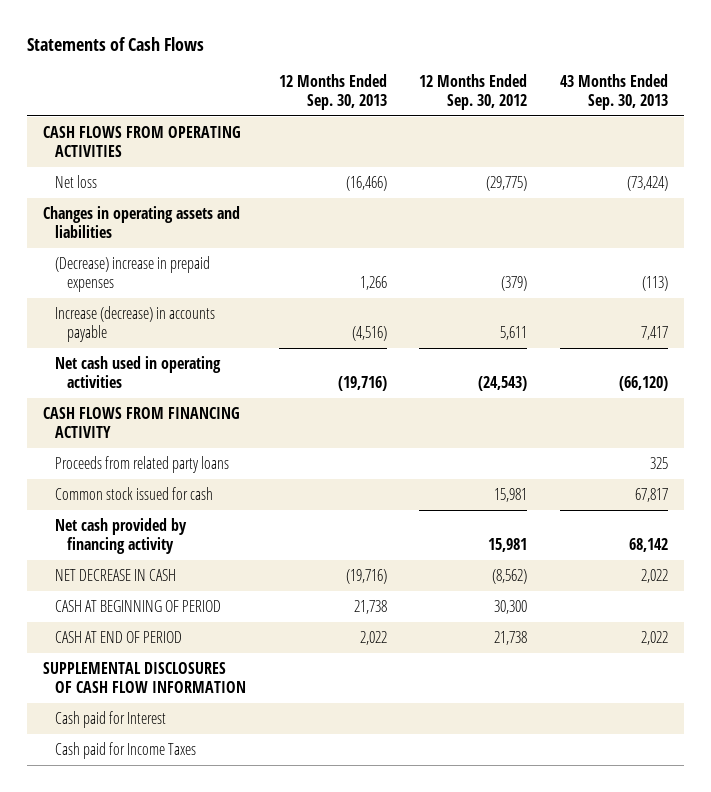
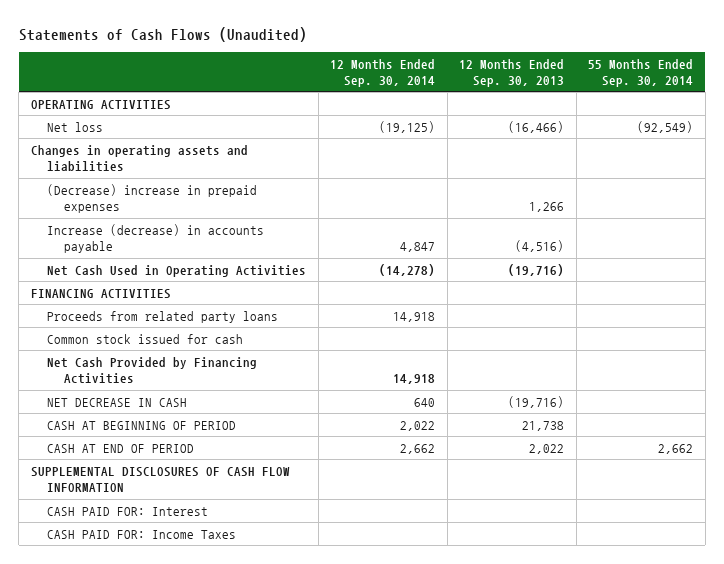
- Statements of Cash Flows
+ Statements of Cash Flows (Unaudited)
- | 12 Months Ended Sep. 30, 2013 | 12 Months Ended Sep. 30, 2012 | 43 Months Ended Sep. 30, 2013
+ | 12 Months Ended Sep. 30, 2014 | 12 Months Ended Sep. 30, 2013 | 55 Months Ended Sep. 30, 2014
- CASH FLOWS FROM OPERATING ACTIVITIES
+ OPERATING ACTIVITIES
- Net cash used in operating activities | (19,716) | (24,543) | (66,120)
- CASH FLOWS FROM FINANCING ACTIVITY
+ Net Cash Used in Operating Activities | (14,278) | (19,716) |
+ FINANCING ACTIVITIES
- Net cash provided by financing activity | | 15,981 | 68,142
+ Net Cash Provided by Financing Activities | 14,918 | |
- Cash paid for Interest
- Cash paid for Income Taxes
+ CASH PAID FOR: Interest
+ CASH PAID FOR: Income Taxes

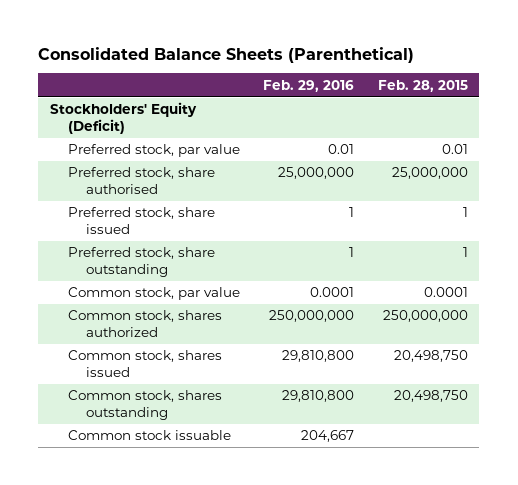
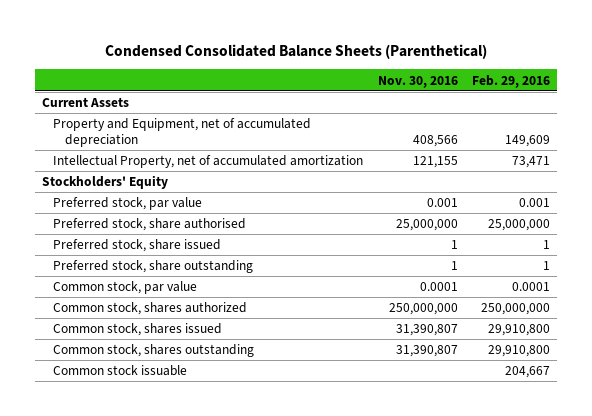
- Consolidated Balance Sheets (Parenthetical)
+ Condensed Consolidated Balance Sheets (Parenthetical)
- | Feb. 29, 2016 | Feb. 28, 2015
+ | Nov. 30, 2016 | Feb. 29, 2016
- Stockholders' Equity (Deficit)
- Preferred stock, par value | 0.01 | 0.01
+ Current Assets
+ Property and Equipment, net of accumulated depreciation | 408,566 | 149,609
+ Intellectual Property, net of accumulated amortization | 121,155 | 73,471
+ Stockholders' Equity
+ Preferred stock, par value | 0.001 | 0.001
- Common stock, shares issued | 29,810,800 | 20,498,750
- Common stock, shares outstanding | 29,810,800 | 20,498,750
+ Common stock, shares issued | 31,390,807 | 29,910,800
+ Common stock, shares outstanding | 31,390,807 | 29,910,800

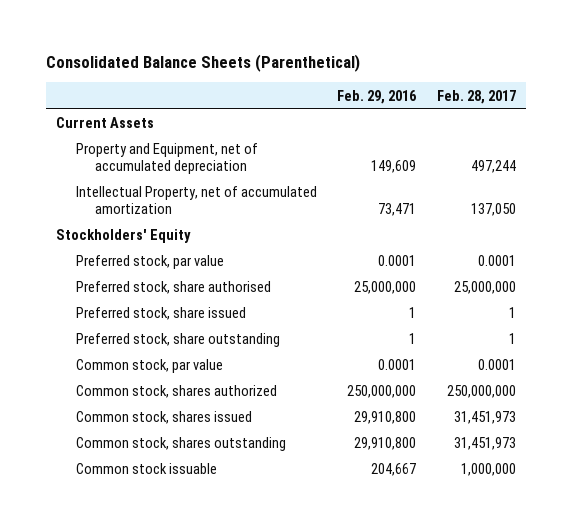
- Condensed Consolidated Balance Sheets (Parenthetical)
+ Consolidated Balance Sheets (Parenthetical)
- | Nov. 30, 2016 | Feb. 29, 2016
+ | Feb. 29, 2016 | Feb. 28, 2017
- Preferred stock, par value | 0.001 | 0.001
+ Preferred stock, par value | 0.0001 | 0.0001

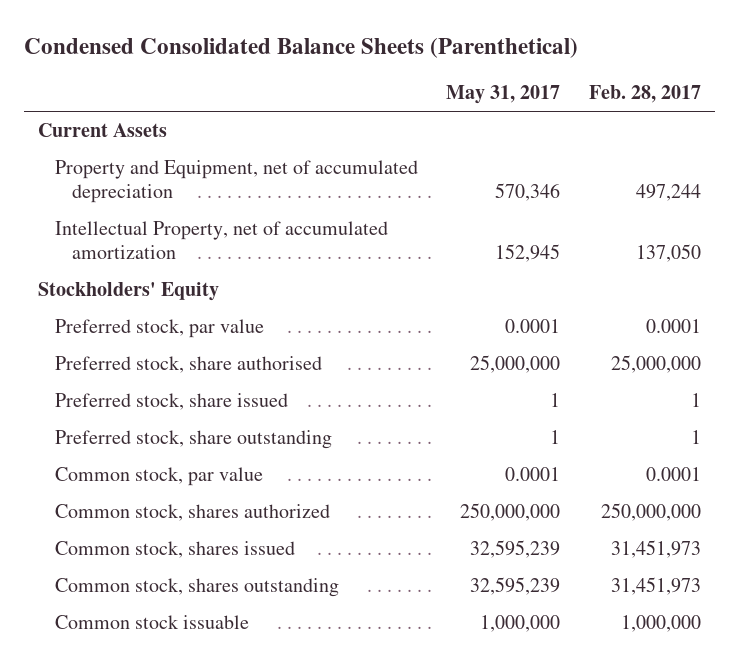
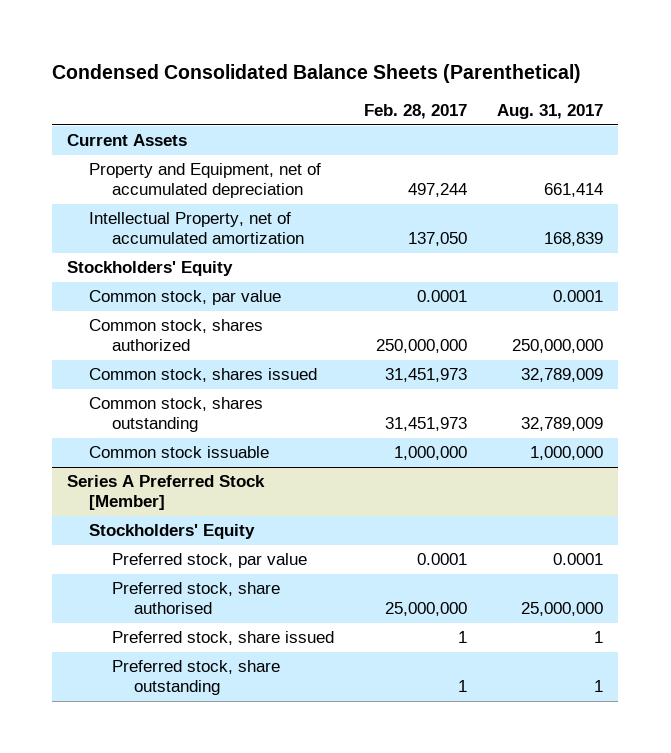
- | May 31, 2017 | Feb. 28, 2017
+ | Feb. 28, 2017 | Aug. 31, 2017
- Preferred stock, par value | 0.0001 | 0.0001
- Preferred stock, share authorised | 25,000,000 | 25,000,000
- Preferred stock, share issued | 1 | 1
- Preferred stock, share outstanding | 1 | 1
+ Series A Preferred Stock [Member]
+ Stockholders' Equity
+ Preferred stock, par value | 0.0001 | 0.0001
+ Preferred stock, share authorised | 25,000,000 | 25,000,000
+ Preferred stock, share issued | 1 | 1
+ Preferred stock, share outstanding | 1 | 1

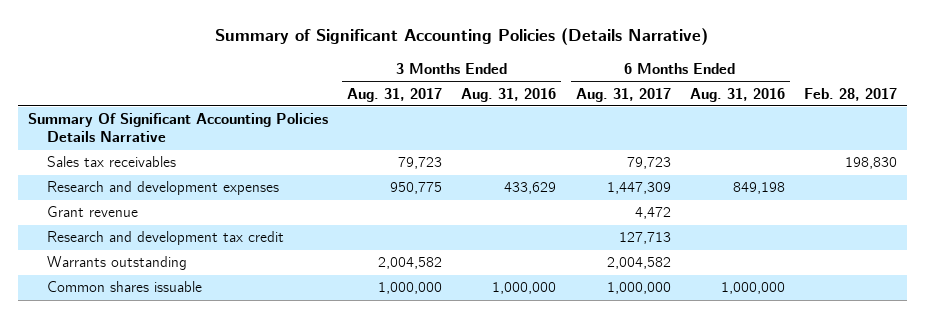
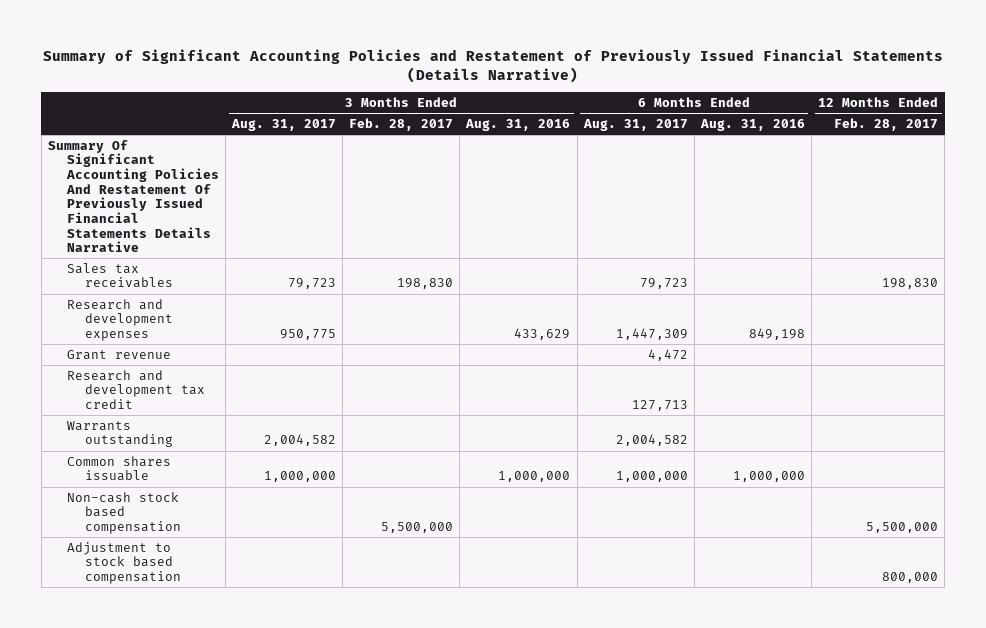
- Summary of Significant Accounting Policies (Details Narrative)
+ Summary of Significant Accounting Policies and Restatement of Previously Issued Financial Statements (Details Narrative)
- | 3 Months Ended Aug. 31, 2017 | 3 Months Ended Aug. 31, 2016 | 6 Months Ended Aug. 31, 2017 | 6 Months Ended Aug. 31, 2016 | Feb. 28, 2017
+ | 3 Months Ended Aug. 31, 2017 | 3 Months Ended Feb. 28, 2017 | 3 Months Ended Aug. 31, 2016 | 6 Months Ended Aug. 31, 2017 | 6 Months Ended Aug. 31, 2016 | 12 Months Ended Feb. 28, 2017
- Summary Of Significant Accounting Policies Details Narrative
+ Summary Of Significant Accounting Policies And Restatement Of Previously Issued Financial Statements Details Narrative
+ Non-cash stock based compensation | | 5,500,000 | | | | 5,500,000
+ Adjustment to stock based compensation | | | | | | 800,000

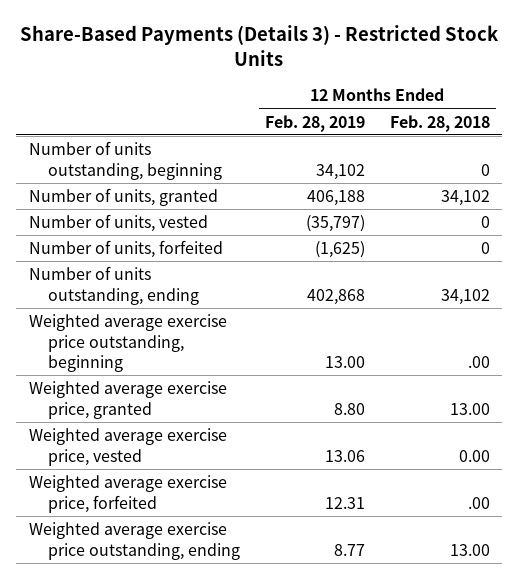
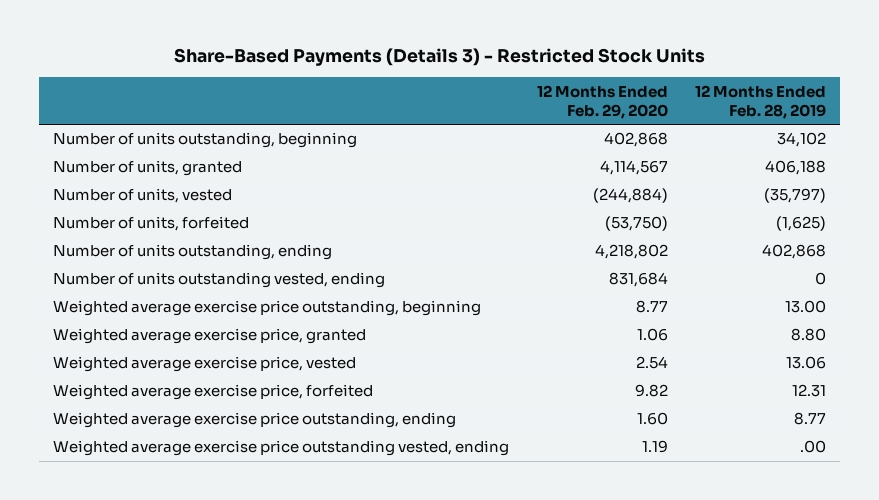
- | 12 Months Ended Feb. 28, 2019 | 12 Months Ended Feb. 28, 2018
+ | 12 Months Ended Feb. 29, 2020 | 12 Months Ended Feb. 28, 2019
+ Number of units outstanding vested, ending | 831,684 | 0
+ Weighted average exercise price outstanding vested, ending | 1.19 | .00

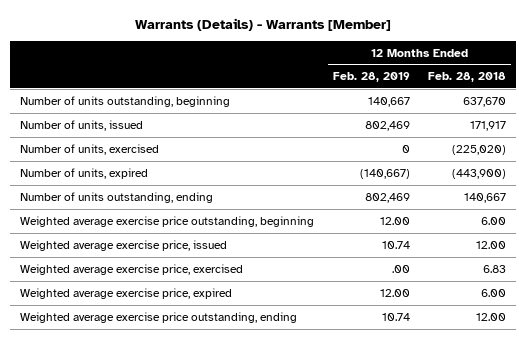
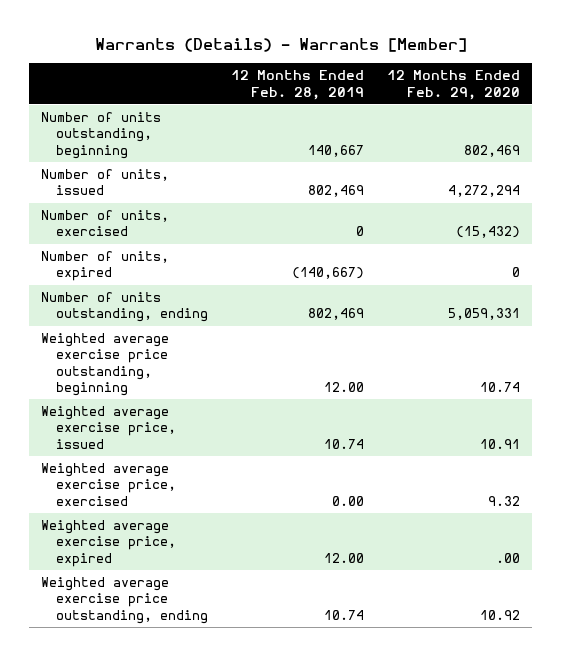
- | 12 Months Ended Feb. 28, 2019 | 12 Months Ended Feb. 28, 2018
+ | 12 Months Ended Feb. 28, 2019 | 12 Months Ended Feb. 29, 2020
- Weighted average exercise price, exercised | .00 | 6.83
+ Weighted average exercise price, exercised | 0.00 | 9.32

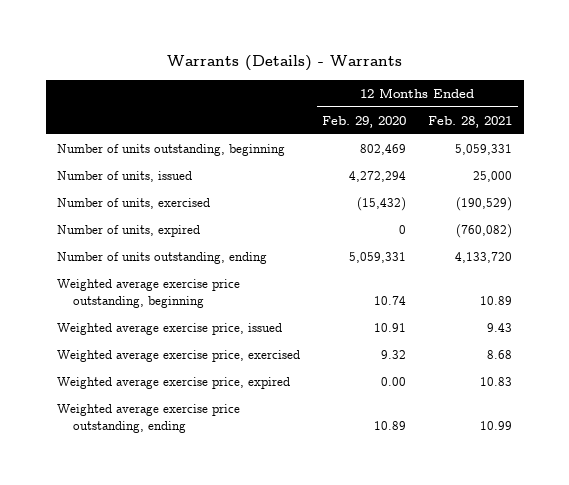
- Warrants (Details) - Warrants [Member]
+ Warrants (Details) - Warrants
- | 12 Months Ended Feb. 28, 2019 | 12 Months Ended Feb. 29, 2020
+ | 12 Months Ended Feb. 29, 2020 | 12 Months Ended Feb. 28, 2021
- Weighted average exercise price, expired | 12.00 | .00
- Weighted average exercise price outstanding, ending | 10.74 | 10.92
+ Weighted average exercise price, expired | 0.00 | 10.83
+ Weighted average exercise price outstanding, ending | 10.89 | 10.99

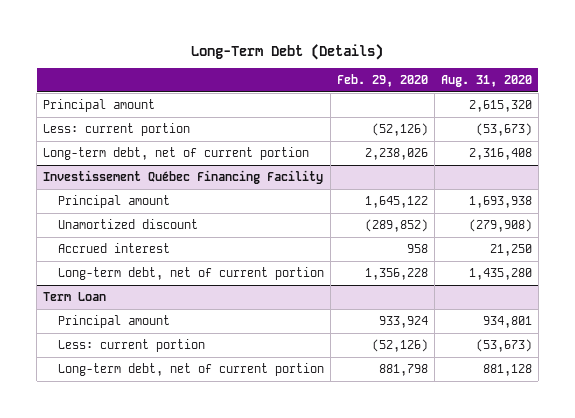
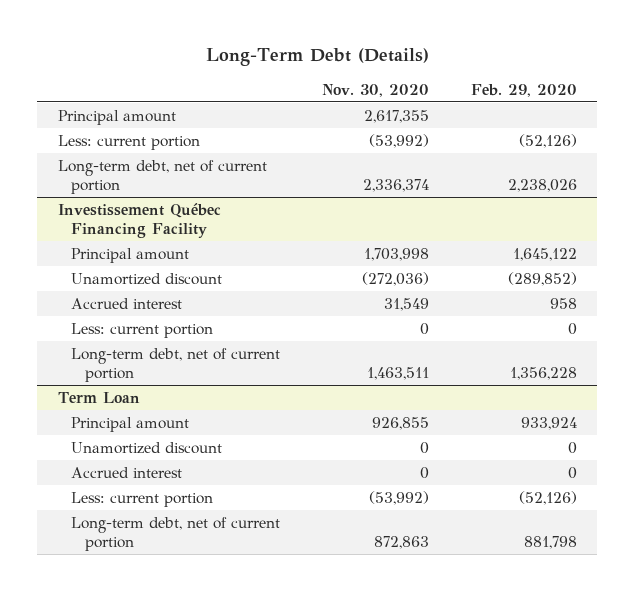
- | Feb. 29, 2020 | Aug. 31, 2020
+ | Nov. 30, 2020 | Feb. 29, 2020
@ Investissement Québec Financing Facility
+ Less: current portion | 0 | 0
@ Term Loan
+ Unamortized discount | 0 | 0
+ Accrued interest | 0 | 0

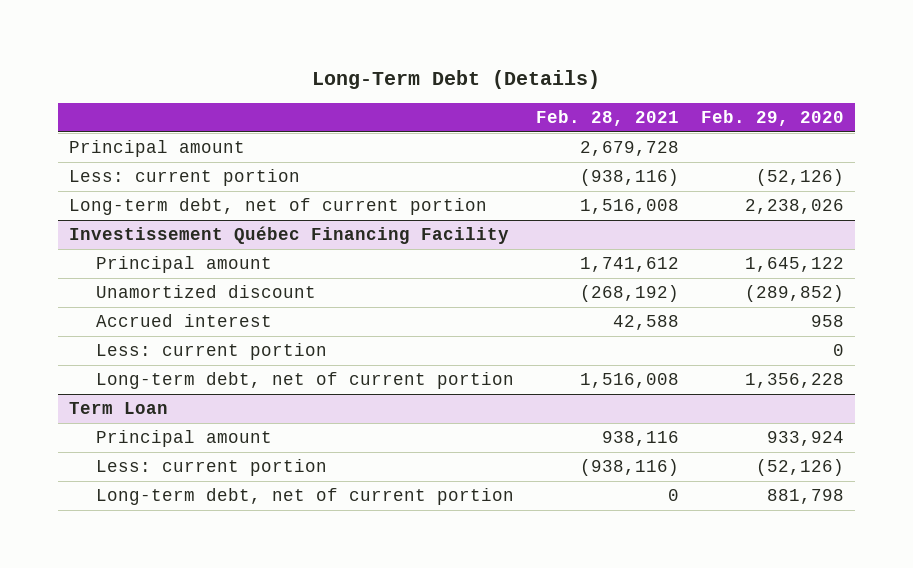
- | Nov. 30, 2020 | Feb. 29, 2020
+ | Feb. 28, 2021 | Feb. 29, 2020
@ Term Loan
- Unamortized discount | 0 | 0
- Accrued interest | 0 | 0

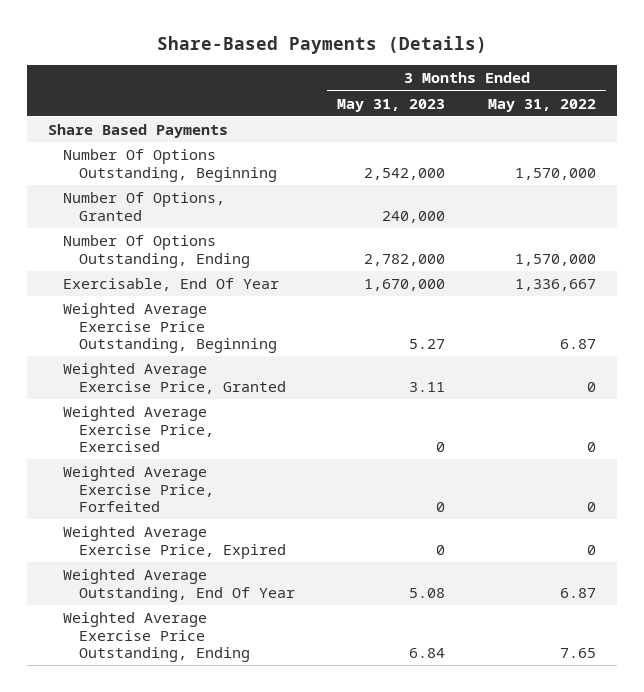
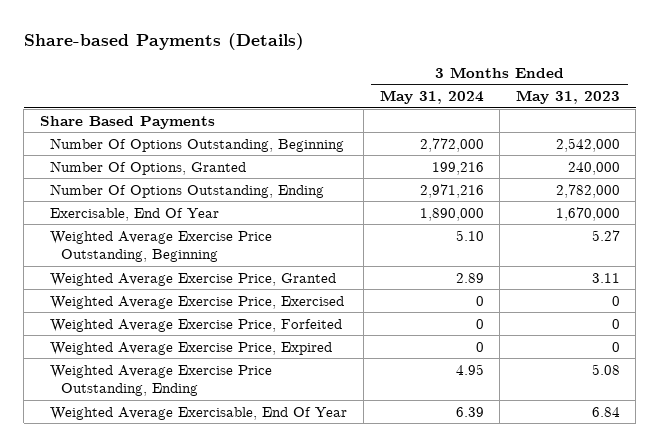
- Share-Based Payments (Details)
+ Share-based Payments (Details)
- | 3 Months Ended May 31, 2023 | 3 Months Ended May 31, 2022
+ | 3 Months Ended May 31, 2024 | 3 Months Ended May 31, 2023
- Weighted Average Outstanding, End Of Year | 5.08 | 6.87
- Weighted Average Exercise Price Outstanding, Ending | 6.84 | 7.65
+ Weighted Average Exercise Price Outstanding, Ending | 4.95 | 5.08
+ Weighted Average Exercisable, End Of Year | 6.39 | 6.84

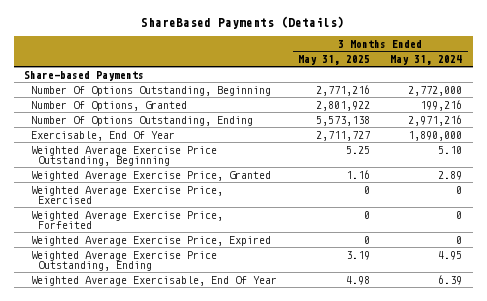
- Share-based Payments (Details)
+ ShareBased Payments (Details)
- | 3 Months Ended May 31, 2024 | 3 Months Ended May 31, 2023
+ | 3 Months Ended May 31, 2025 | 3 Months Ended May 31, 2024
- Share Based Payments
+ Share-based Payments

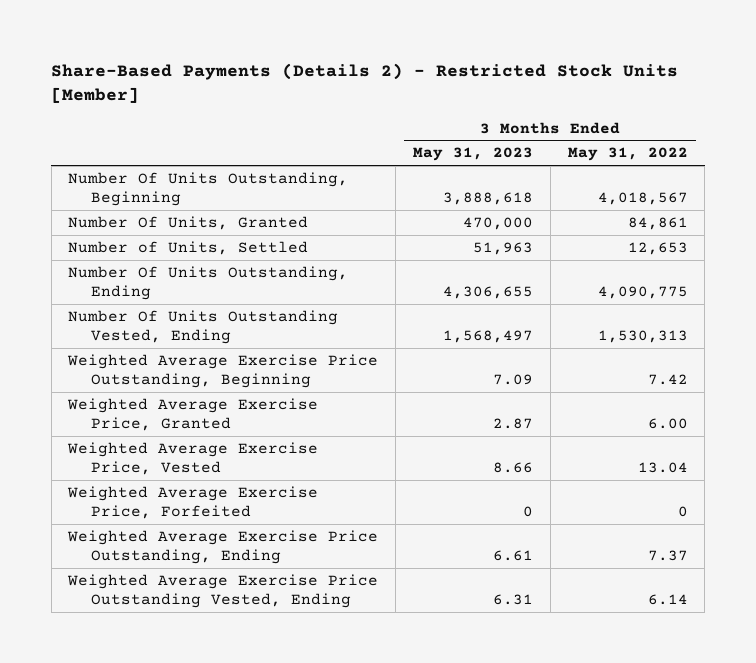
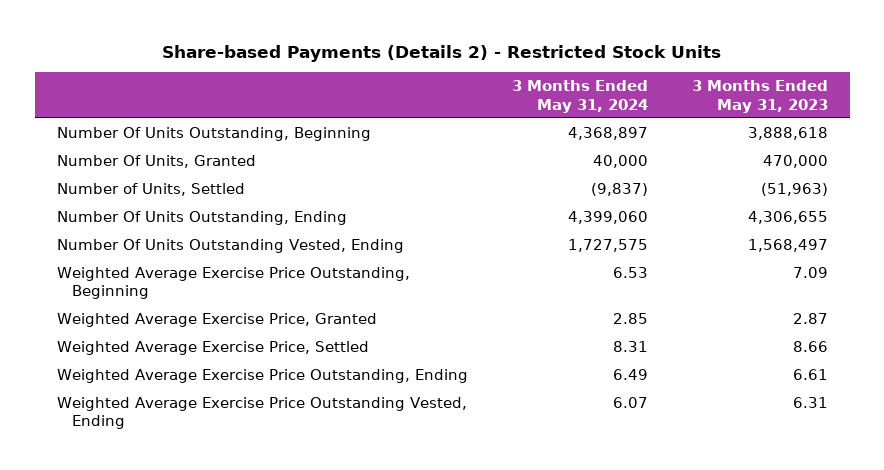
- Share-Based Payments (Details 2) - Restricted Stock Units [Member]
+ Share-based Payments (Details 2) - Restricted Stock Units
- | 3 Months Ended May 31, 2023 | 3 Months Ended May 31, 2022
+ | 3 Months Ended May 31, 2024 | 3 Months Ended May 31, 2023
- Number of Units, Settled | 51,963 | 12,653
+ Number of Units, Settled | (9,837) | (51,963)
- Weighted Average Exercise Price, Vested | 8.66 | 13.04
- Weighted Average Exercise Price, Forfeited | 0 | 0
+ Weighted Average Exercise Price, Settled | 8.31 | 8.66

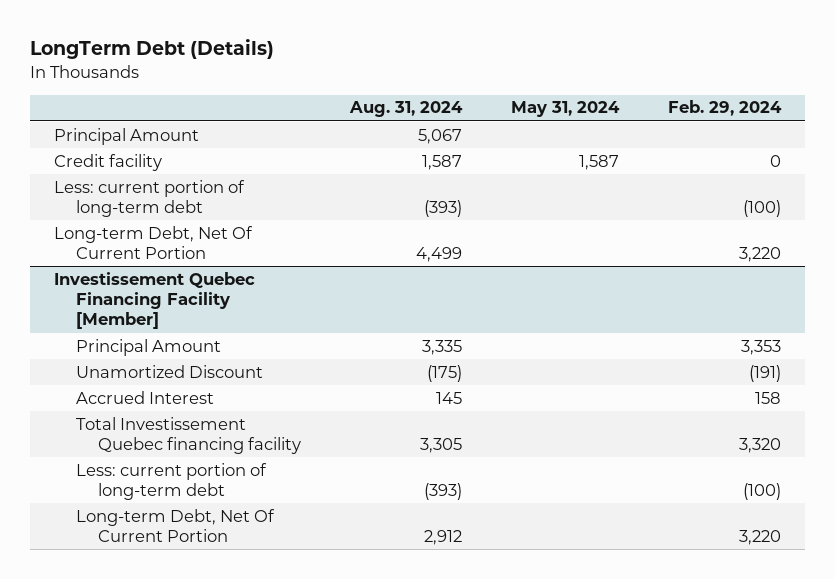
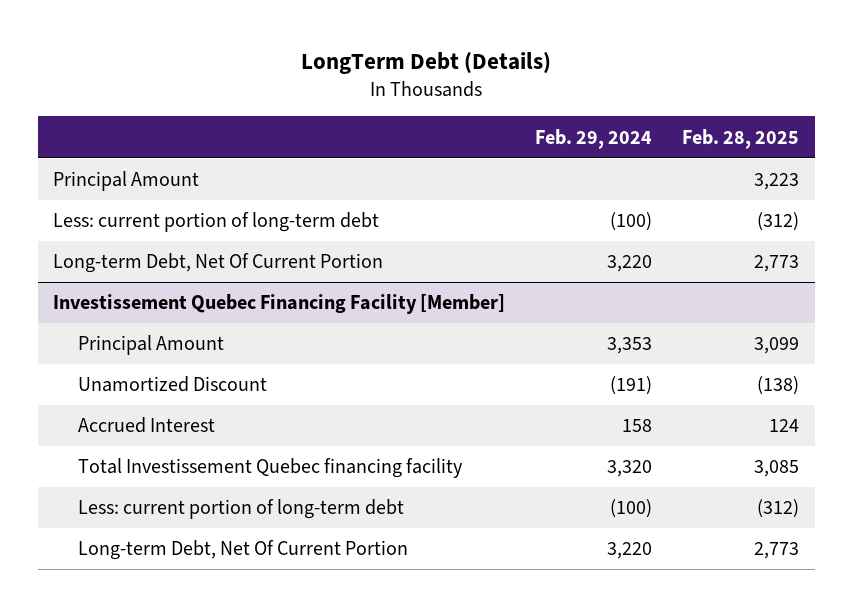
- | Aug. 31, 2024 | May 31, 2024 | Feb. 29, 2024
+ | Feb. 29, 2024 | Feb. 28, 2025
- Credit facility | 1,587 | 1,587 | 0

